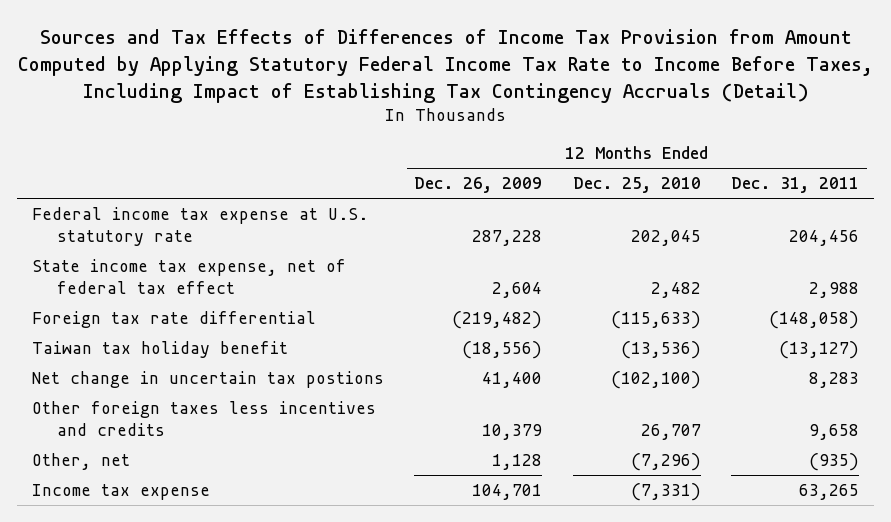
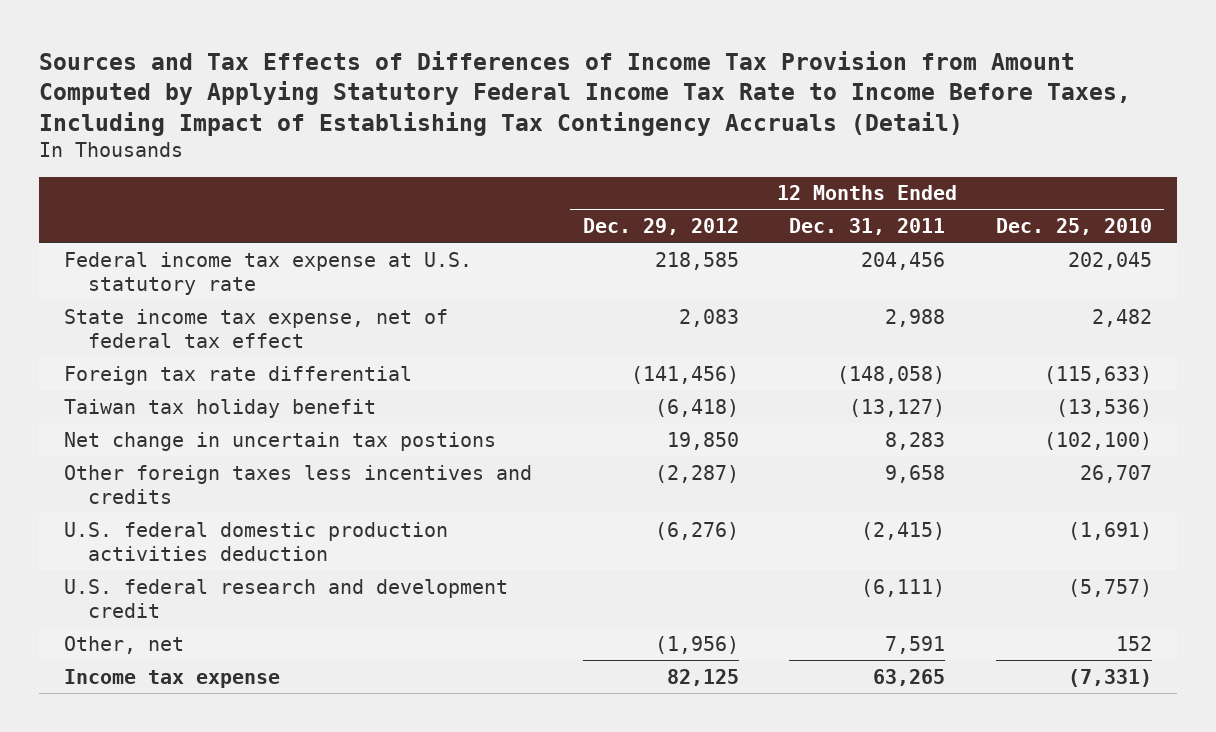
- | 12 Months Ended Dec. 26, 2009 | 12 Months Ended Dec. 25, 2010 | 12 Months Ended Dec. 31, 2011
+ | 12 Months Ended Dec. 29, 2012 | 12 Months Ended Dec. 31, 2011 | 12 Months Ended Dec. 25, 2010
- Other, net | 1,128 | (7,296) | (935)
+ U.S. federal domestic production activities deduction | (6,276) | (2,415) | (1,691)
+ U.S. federal research and development credit | | (6,111) | (5,757)
+ Other, net | (1,956) | 7,591 | 152

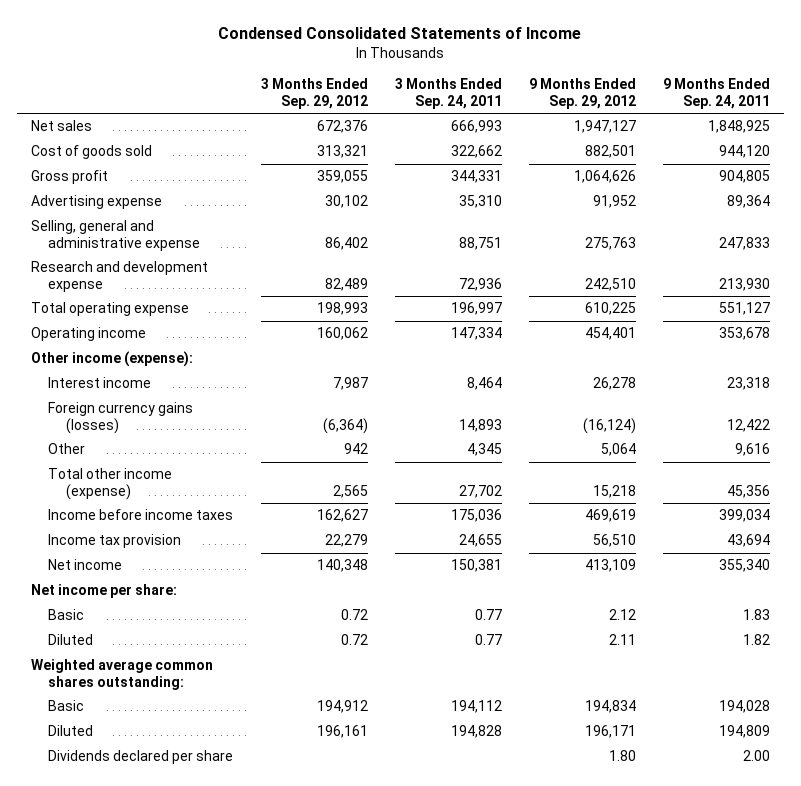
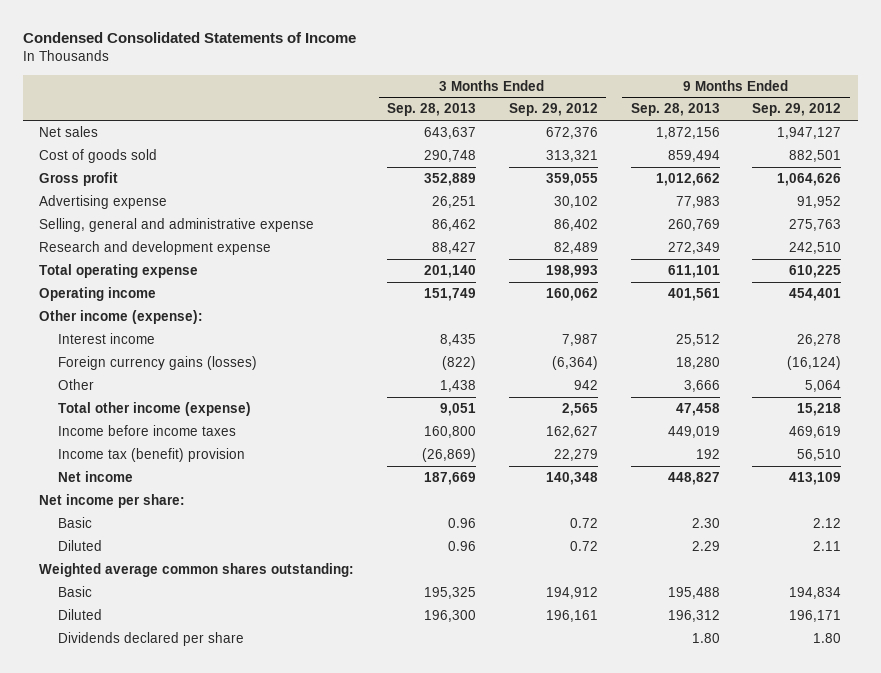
- | 3 Months Ended Sep. 29, 2012 | 3 Months Ended Sep. 24, 2011 | 9 Months Ended Sep. 29, 2012 | 9 Months Ended Sep. 24, 2011
+ | 3 Months Ended Sep. 28, 2013 | 3 Months Ended Sep. 29, 2012 | 9 Months Ended Sep. 28, 2013 | 9 Months Ended Sep. 29, 2012
- Income tax provision | 22,279 | 24,655 | 56,510 | 43,694
+ Income tax (benefit) provision | (26,869) | 22,279 | 192 | 56,510

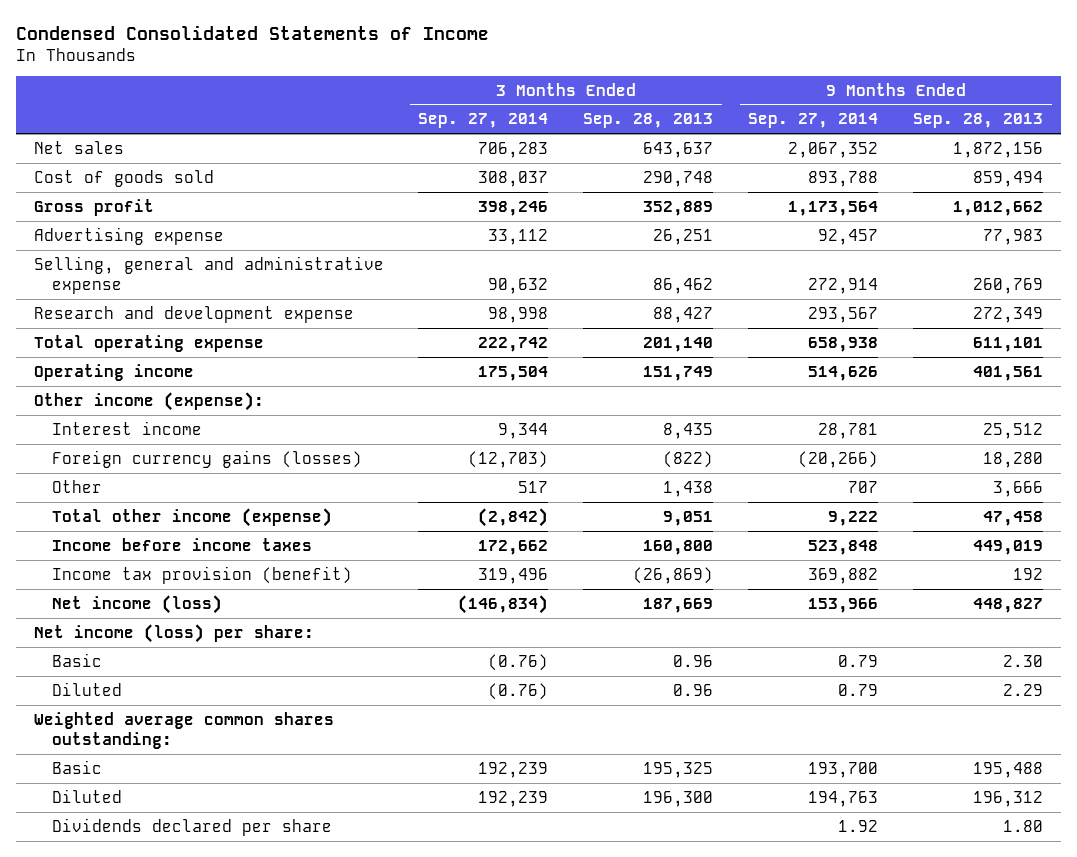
- | 3 Months Ended Sep. 28, 2013 | 3 Months Ended Sep. 29, 2012 | 9 Months Ended Sep. 28, 2013 | 9 Months Ended Sep. 29, 2012
+ | 3 Months Ended Sep. 27, 2014 | 3 Months Ended Sep. 28, 2013 | 9 Months Ended Sep. 27, 2014 | 9 Months Ended Sep. 28, 2013
- Income tax (benefit) provision | (26,869) | 22,279 | 192 | 56,510
- Net income | 187,669 | 140,348 | 448,827 | 413,109
- Net income per share:
+ Income tax provision (benefit) | 319,496 | (26,869) | 369,882 | 192
+ Net income (loss) | (146,834) | 187,669 | 153,966 | 448,827
+ Net income (loss) per share:

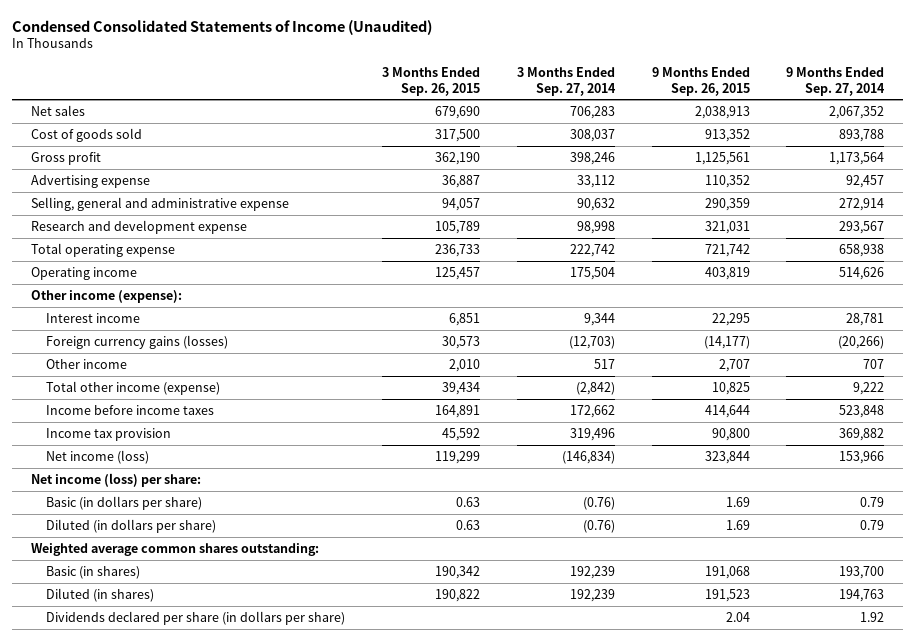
- Condensed Consolidated Statements of Income
+ Condensed Consolidated Statements of Income (Unaudited)
- | 3 Months Ended Sep. 27, 2014 | 3 Months Ended Sep. 28, 2013 | 9 Months Ended Sep. 27, 2014 | 9 Months Ended Sep. 28, 2013
+ | 3 Months Ended Sep. 26, 2015 | 3 Months Ended Sep. 27, 2014 | 9 Months Ended Sep. 26, 2015 | 9 Months Ended Sep. 27, 2014
- Other | 517 | 1,438 | 707 | 3,666
+ Other income | 2,010 | 517 | 2,707 | 707
- Income tax provision (benefit) | 319,496 | (26,869) | 369,882 | 192
+ Income tax provision | 45,592 | 319,496 | 90,800 | 369,882
- Basic | (0.76) | 0.96 | 0.79 | 2.30
- Diluted | (0.76) | 0.96 | 0.79 | 2.29
+ Basic (in dollars per share) | 0.63 | (0.76) | 1.69 | 0.79
+ Diluted (in dollars per share) | 0.63 | (0.76) | 1.69 | 0.79
- Basic | 192,239 | 195,325 | 193,700 | 195,488
- Diluted | 192,239 | 196,300 | 194,763 | 196,312
- Dividends declared per share | | | 1.92 | 1.80
+ Basic (in shares) | 190,342 | 192,239 | 191,068 | 193,700
+ Diluted (in shares) | 190,822 | 192,239 | 191,523 | 194,763
+ Dividends declared per share (in dollars per share) | | | 2.04 | 1.92

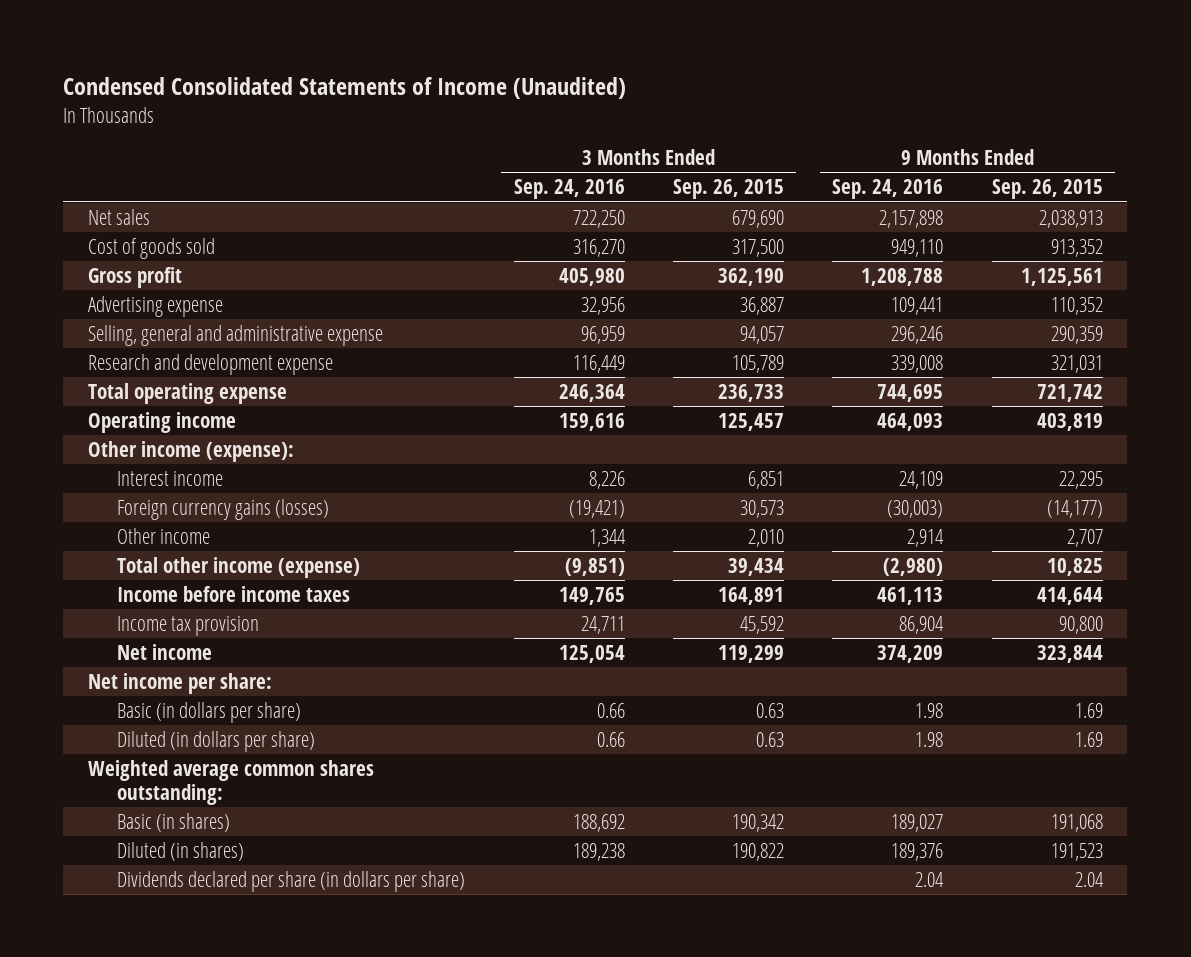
- | 3 Months Ended Sep. 26, 2015 | 3 Months Ended Sep. 27, 2014 | 9 Months Ended Sep. 26, 2015 | 9 Months Ended Sep. 27, 2014
+ | 3 Months Ended Sep. 24, 2016 | 3 Months Ended Sep. 26, 2015 | 9 Months Ended Sep. 24, 2016 | 9 Months Ended Sep. 26, 2015
- Net income (loss) | 119,299 | (146,834) | 323,844 | 153,966
- Net income (loss) per share:
+ Net income | 125,054 | 119,299 | 374,209 | 323,844
+ Net income per share:

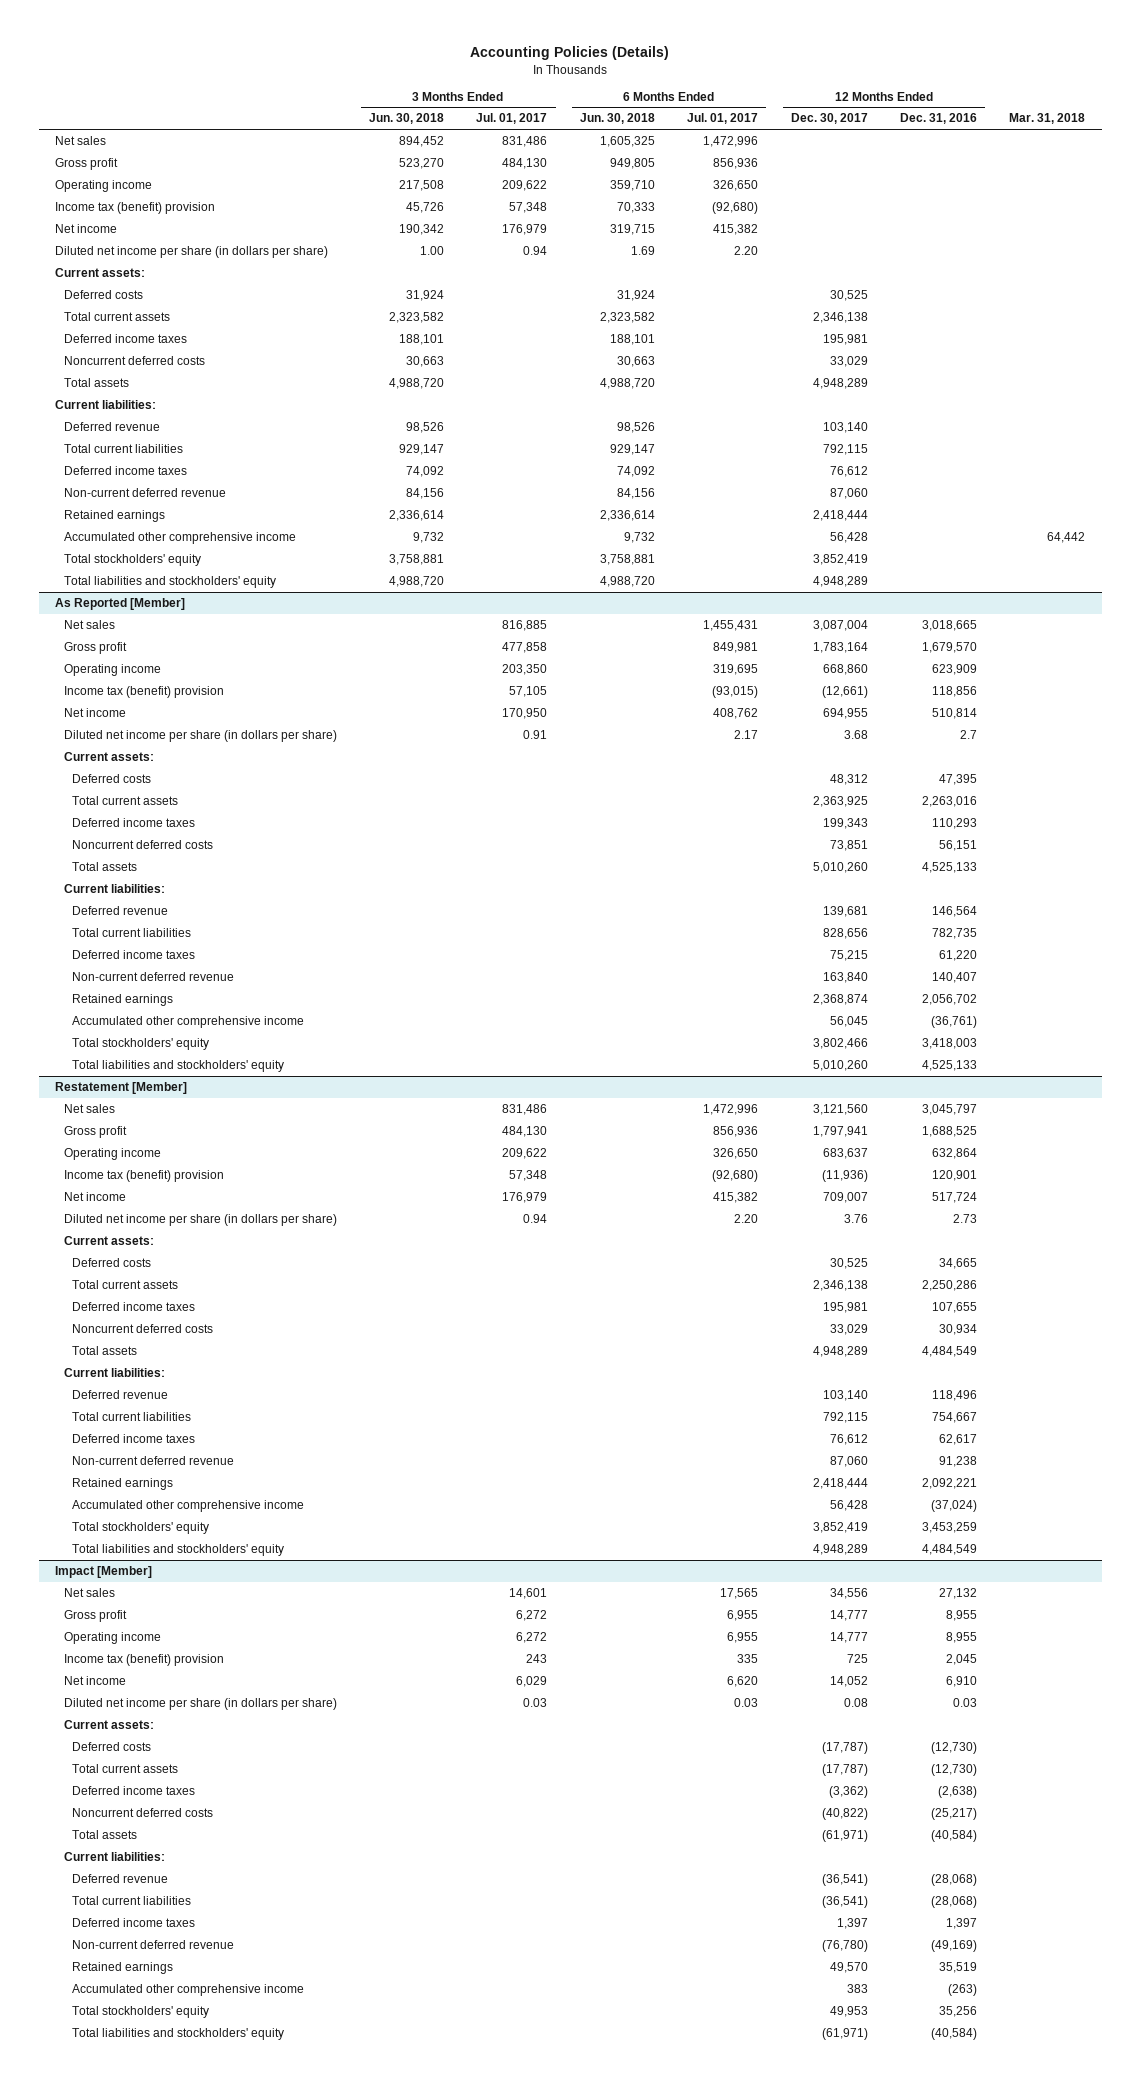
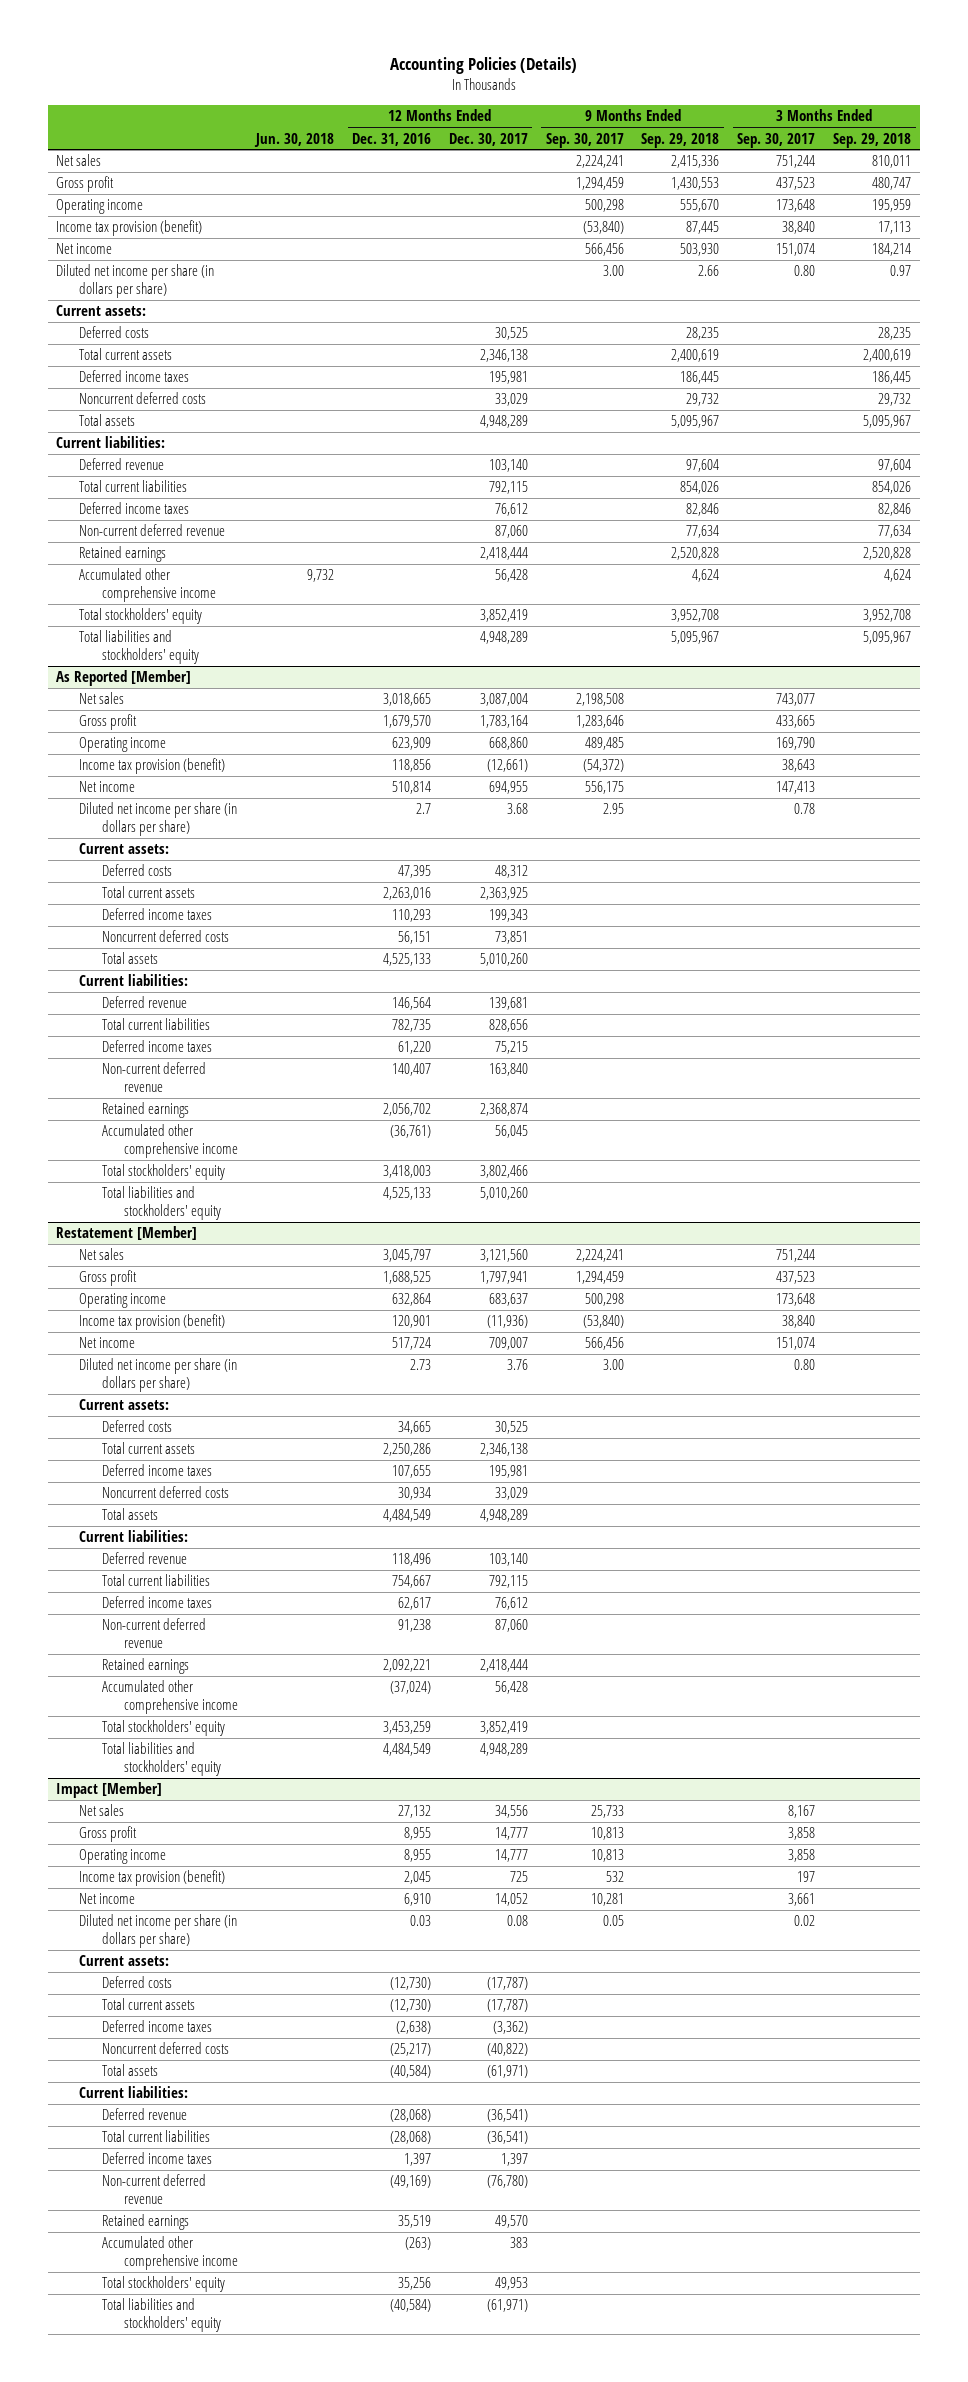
- | 3 Months Ended Jun. 30, 2018 | 3 Months Ended Jul. 01, 2017 | 6 Months Ended Jun. 30, 2018 | 6 Months Ended Jul. 01, 2017 | 12 Months Ended Dec. 30, 2017 | 12 Months Ended Dec. 31, 2016 | Mar. 31, 2018
+ | Jun. 30, 2018 | 12 Months Ended Dec. 31, 2016 | 12 Months Ended Dec. 30, 2017 | 9 Months Ended Sep. 30, 2017 | 9 Months Ended Sep. 29, 2018 | 3 Months Ended Sep. 30, 2017 | 3 Months Ended Sep. 29, 2018
- Income tax (benefit) provision | 45,726 | 57,348 | 70,333 | (92,680) | | |
+ Income tax provision (benefit) | | | | (53,840) | 87,445 | 38,840 | 17,113
@ As Reported [Member]
- Income tax (benefit) provision | | 57,105 | | (93,015) | (12,661) | 118,856 |
+ Income tax provision (benefit) | | 118,856 | (12,661) | (54,372) | | 38,643 |
@ Restatement [Member]
- Income tax (benefit) provision | | 57,348 | | (92,680) | (11,936) | 120,901 |
+ Income tax provision (benefit) | | 120,901 | (11,936) | (53,840) | | 38,840 |
@ Impact [Member]
- Income tax (benefit) provision | | 243 | | 335 | 725 | 2,045 |
+ Income tax provision (benefit) | | 2,045 | 725 | 532 | | 197 |

